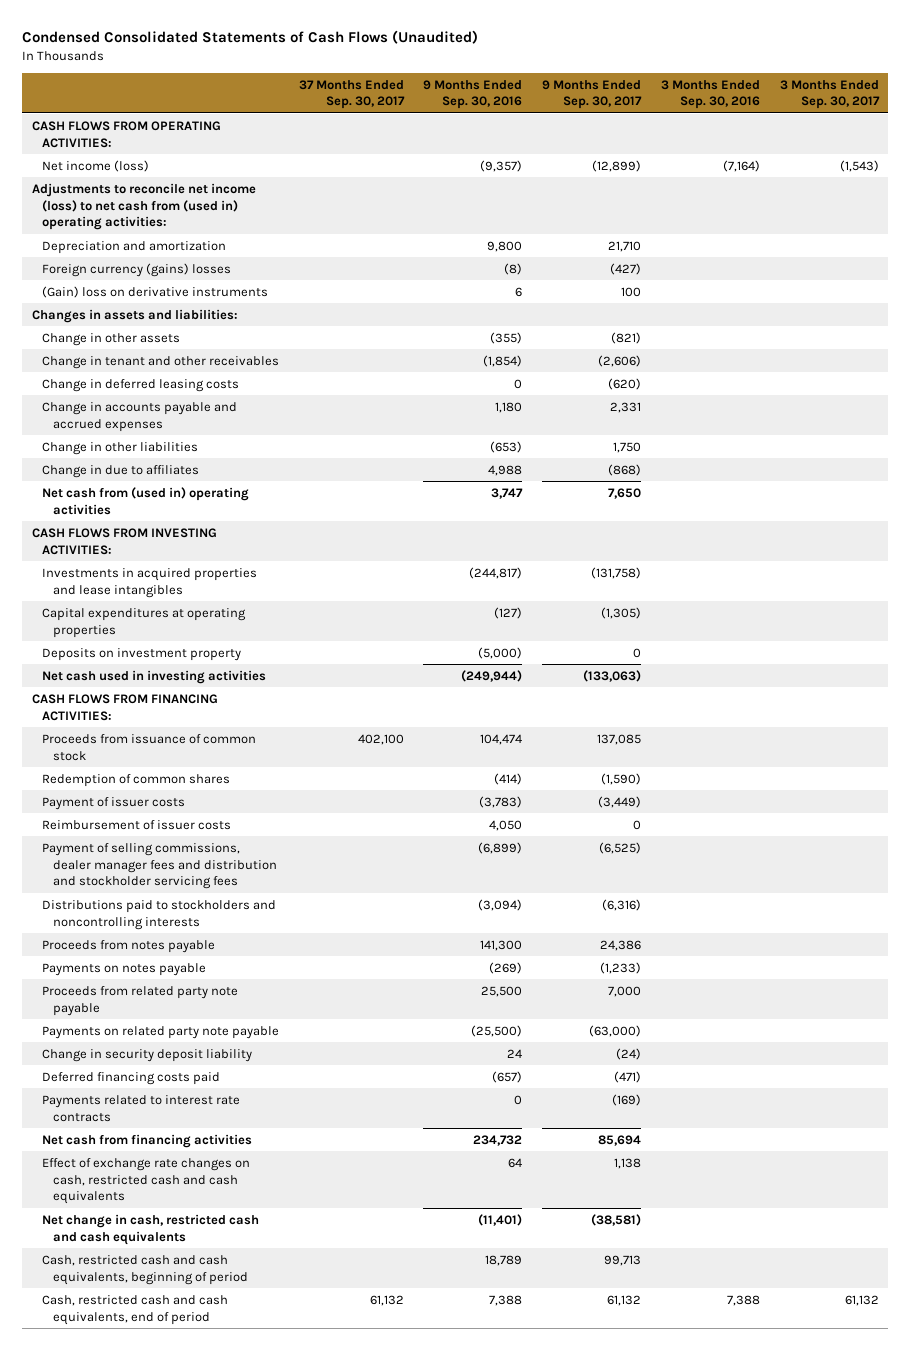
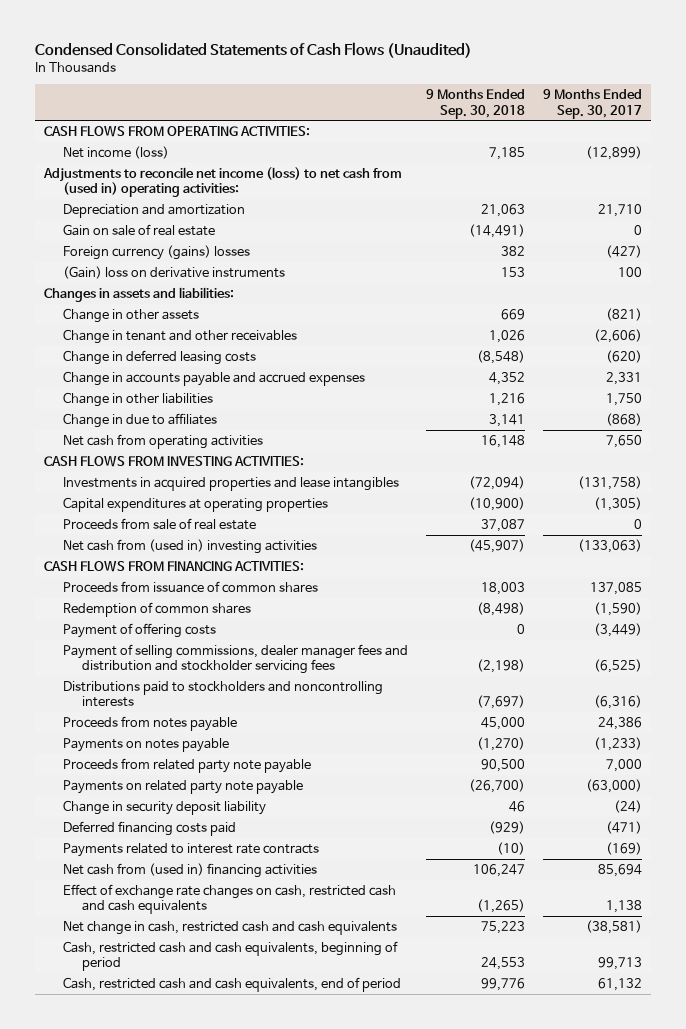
- | 37 Months Ended Sep. 30, 2017 | 9 Months Ended Sep. 30, 2016 | 9 Months Ended Sep. 30, 2017 | 3 Months Ended Sep. 30, 2016 | 3 Months Ended Sep. 30, 2017
+ | 9 Months Ended Sep. 30, 2018 | 9 Months Ended Sep. 30, 2017
+ Gain on sale of real estate | (14,491) | 0
- Net cash from (used in) operating activities | | 3,747 | 7,650 | |
+ Net cash from operating activities | 16,148 | 7,650
- Deposits on investment property | | (5,000) | 0 | |
- Net cash used in investing activities | | (249,944) | (133,063) | |
+ Proceeds from sale of real estate | 37,087 | 0
+ Net cash from (used in) investing activities | (45,907) | (133,063)
- Proceeds from issuance of common stock | 402,100 | 104,474 | 137,085 | |
+ Proceeds from issuance of common shares | 18,003 | 137,085
- Payment of issuer costs | | (3,783) | (3,449) | |
- Reimbursement of issuer costs | | 4,050 | 0 | |
+ Payment of offering costs | 0 | (3,449)
- Net cash from financing activities | | 234,732 | 85,694 | |
+ Net cash from (used in) financing activities | 106,247 | 85,694

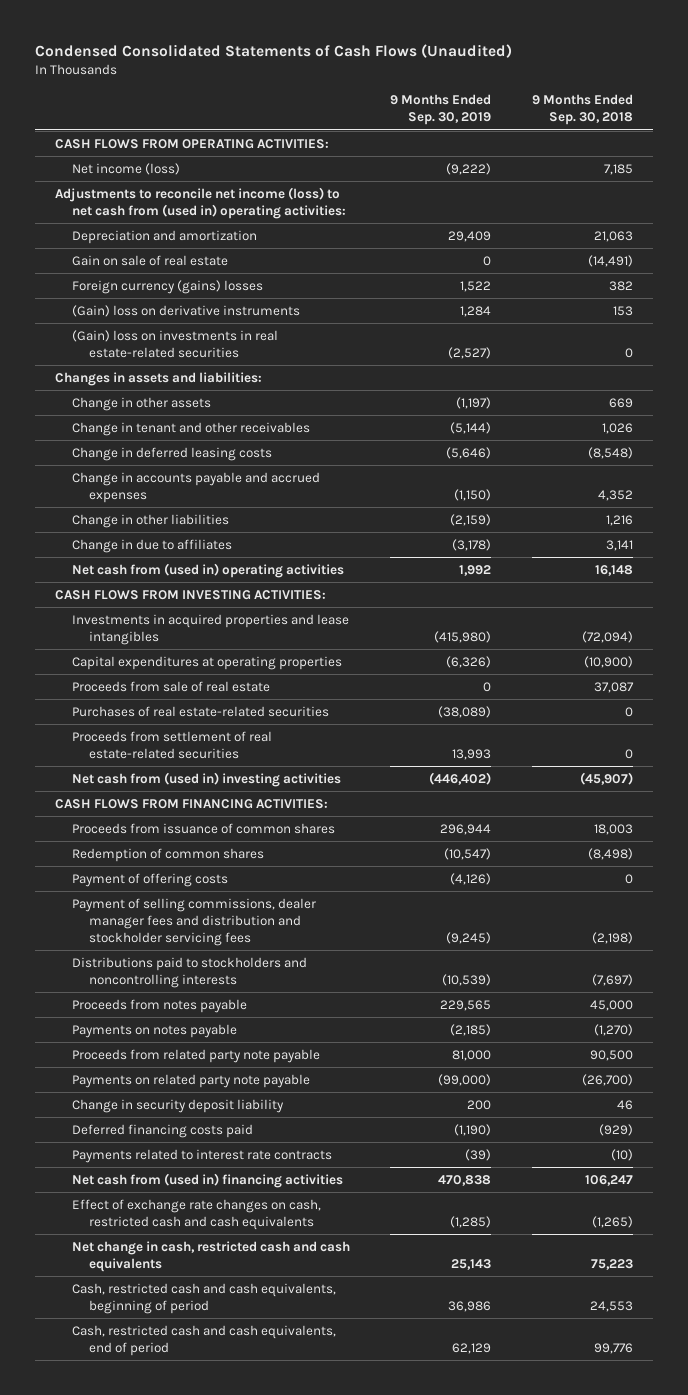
- | 9 Months Ended Sep. 30, 2018 | 9 Months Ended Sep. 30, 2017
+ | 9 Months Ended Sep. 30, 2019 | 9 Months Ended Sep. 30, 2018
+ (Gain) loss on investments in real estate-related securities | (2,527) | 0
- Net cash from operating activities | 16,148 | 7,650
+ Net cash from (used in) operating activities | 1,992 | 16,148
+ Purchases of real estate-related securities | (38,089) | 0
+ Proceeds from settlement of real estate-related securities | 13,993 | 0

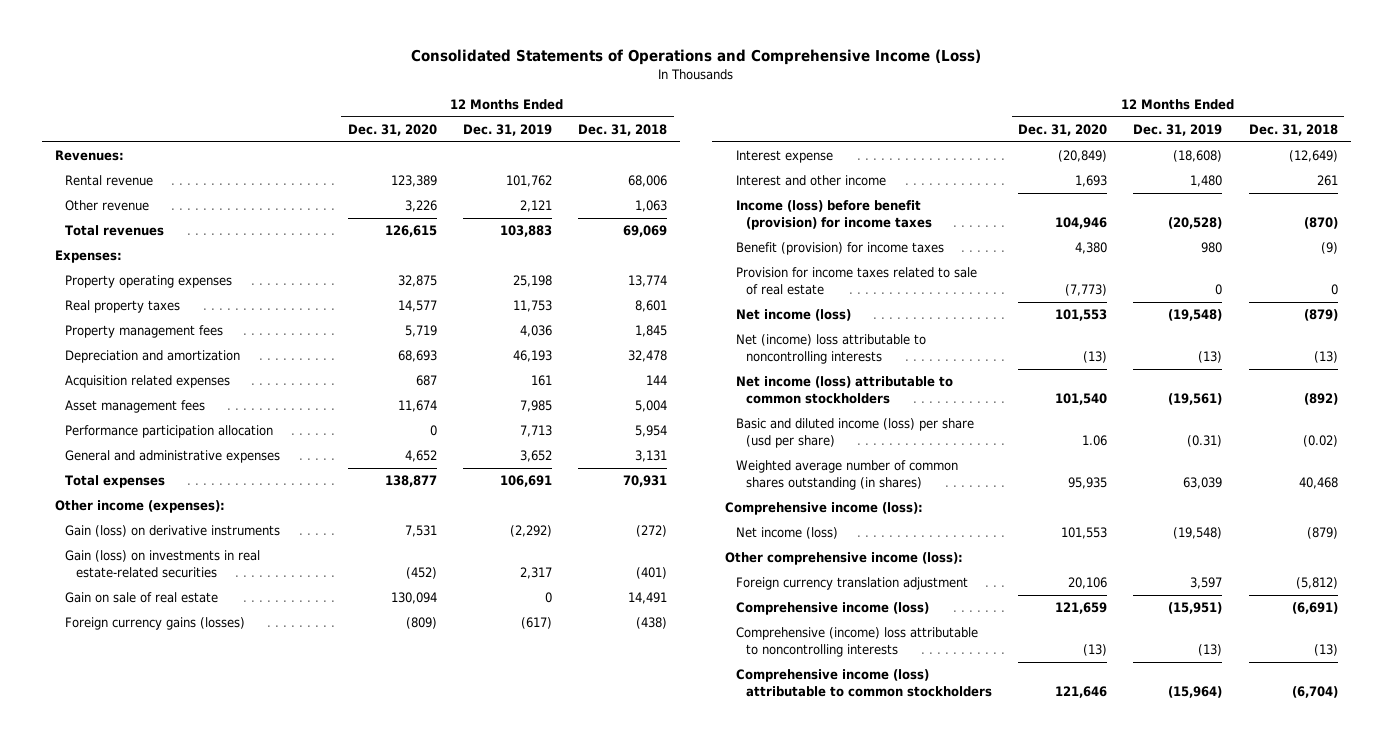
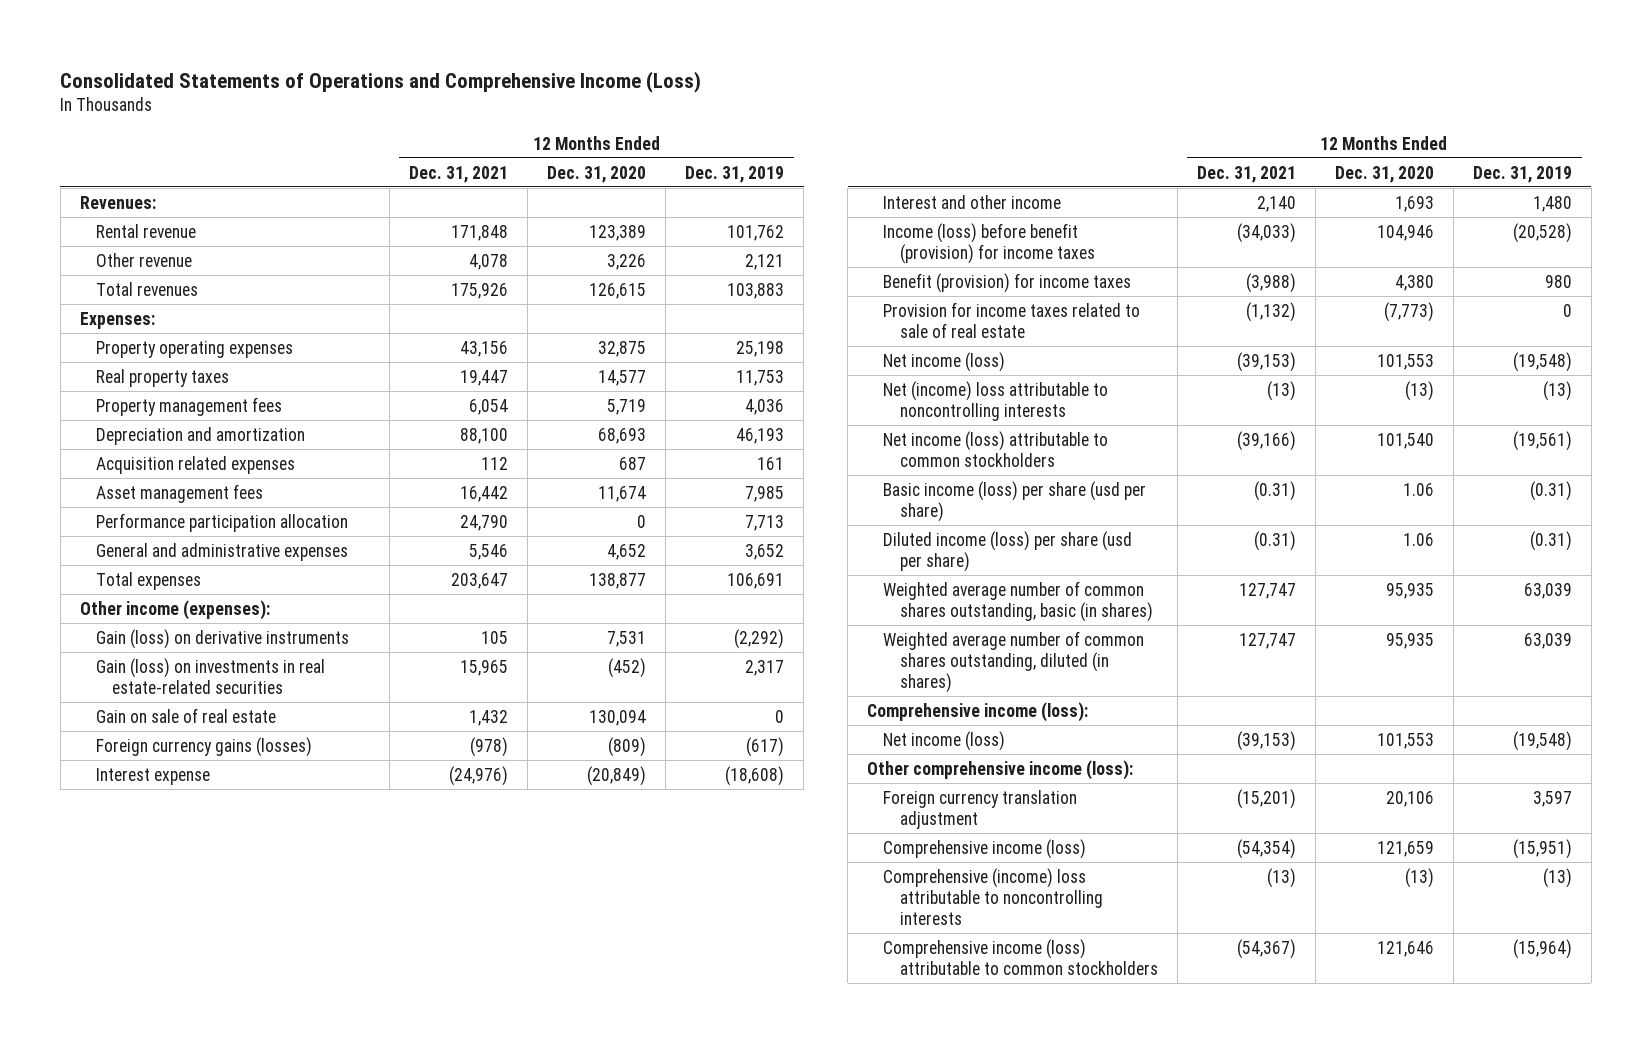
- | 12 Months Ended Dec. 31, 2020 | 12 Months Ended Dec. 31, 2019 | 12 Months Ended Dec. 31, 2018
+ | 12 Months Ended Dec. 31, 2021 | 12 Months Ended Dec. 31, 2020 | 12 Months Ended Dec. 31, 2019
- Basic and diluted income (loss) per share (usd per share) | 1.06 | (0.31) | (0.02)
- Weighted average number of common shares outstanding (in shares) | 95,935 | 63,039 | 40,468
+ Basic income (loss) per share (usd per share) | (0.31) | 1.06 | (0.31)
+ Diluted income (loss) per share (usd per share) | (0.31) | 1.06 | (0.31)
+ Weighted average number of common shares outstanding, basic (in shares) | 127,747 | 95,935 | 63,039
+ Weighted average number of common shares outstanding, diluted (in shares) | 127,747 | 95,935 | 63,039

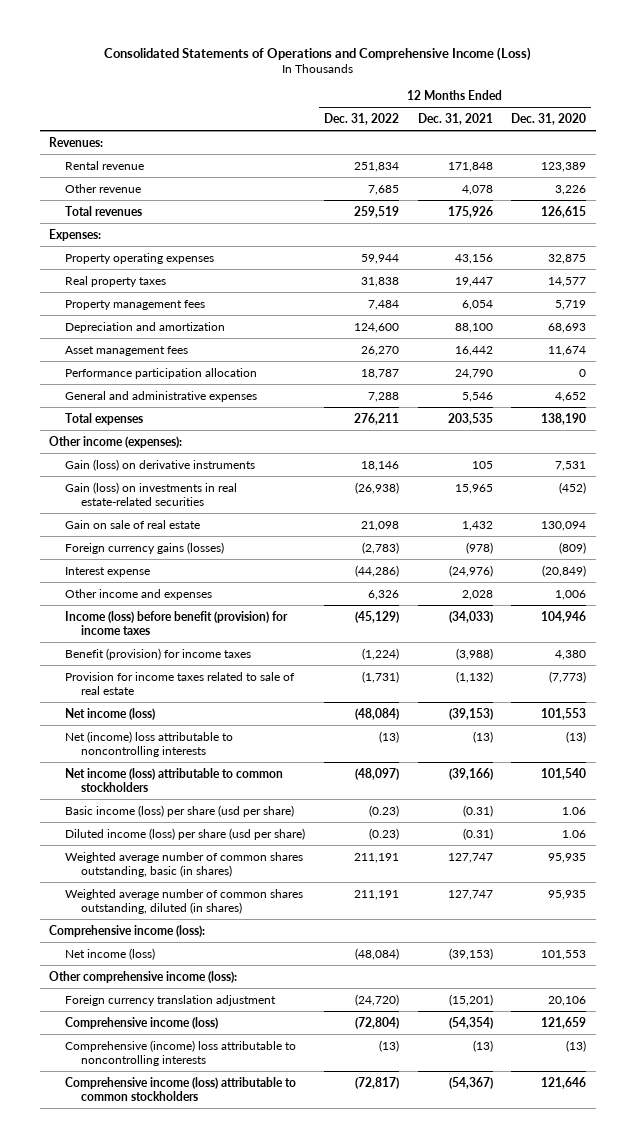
- | 12 Months Ended Dec. 31, 2021 | 12 Months Ended Dec. 31, 2020 | 12 Months Ended Dec. 31, 2019
+ | 12 Months Ended Dec. 31, 2022 | 12 Months Ended Dec. 31, 2021 | 12 Months Ended Dec. 31, 2020
- Acquisition related expenses | 112 | 687 | 161
- Total expenses | 203,647 | 138,877 | 106,691
+ Total expenses | 276,211 | 203,535 | 138,190
- Interest and other income | 2,140 | 1,693 | 1,480
+ Other income and expenses | 6,326 | 2,028 | 1,006

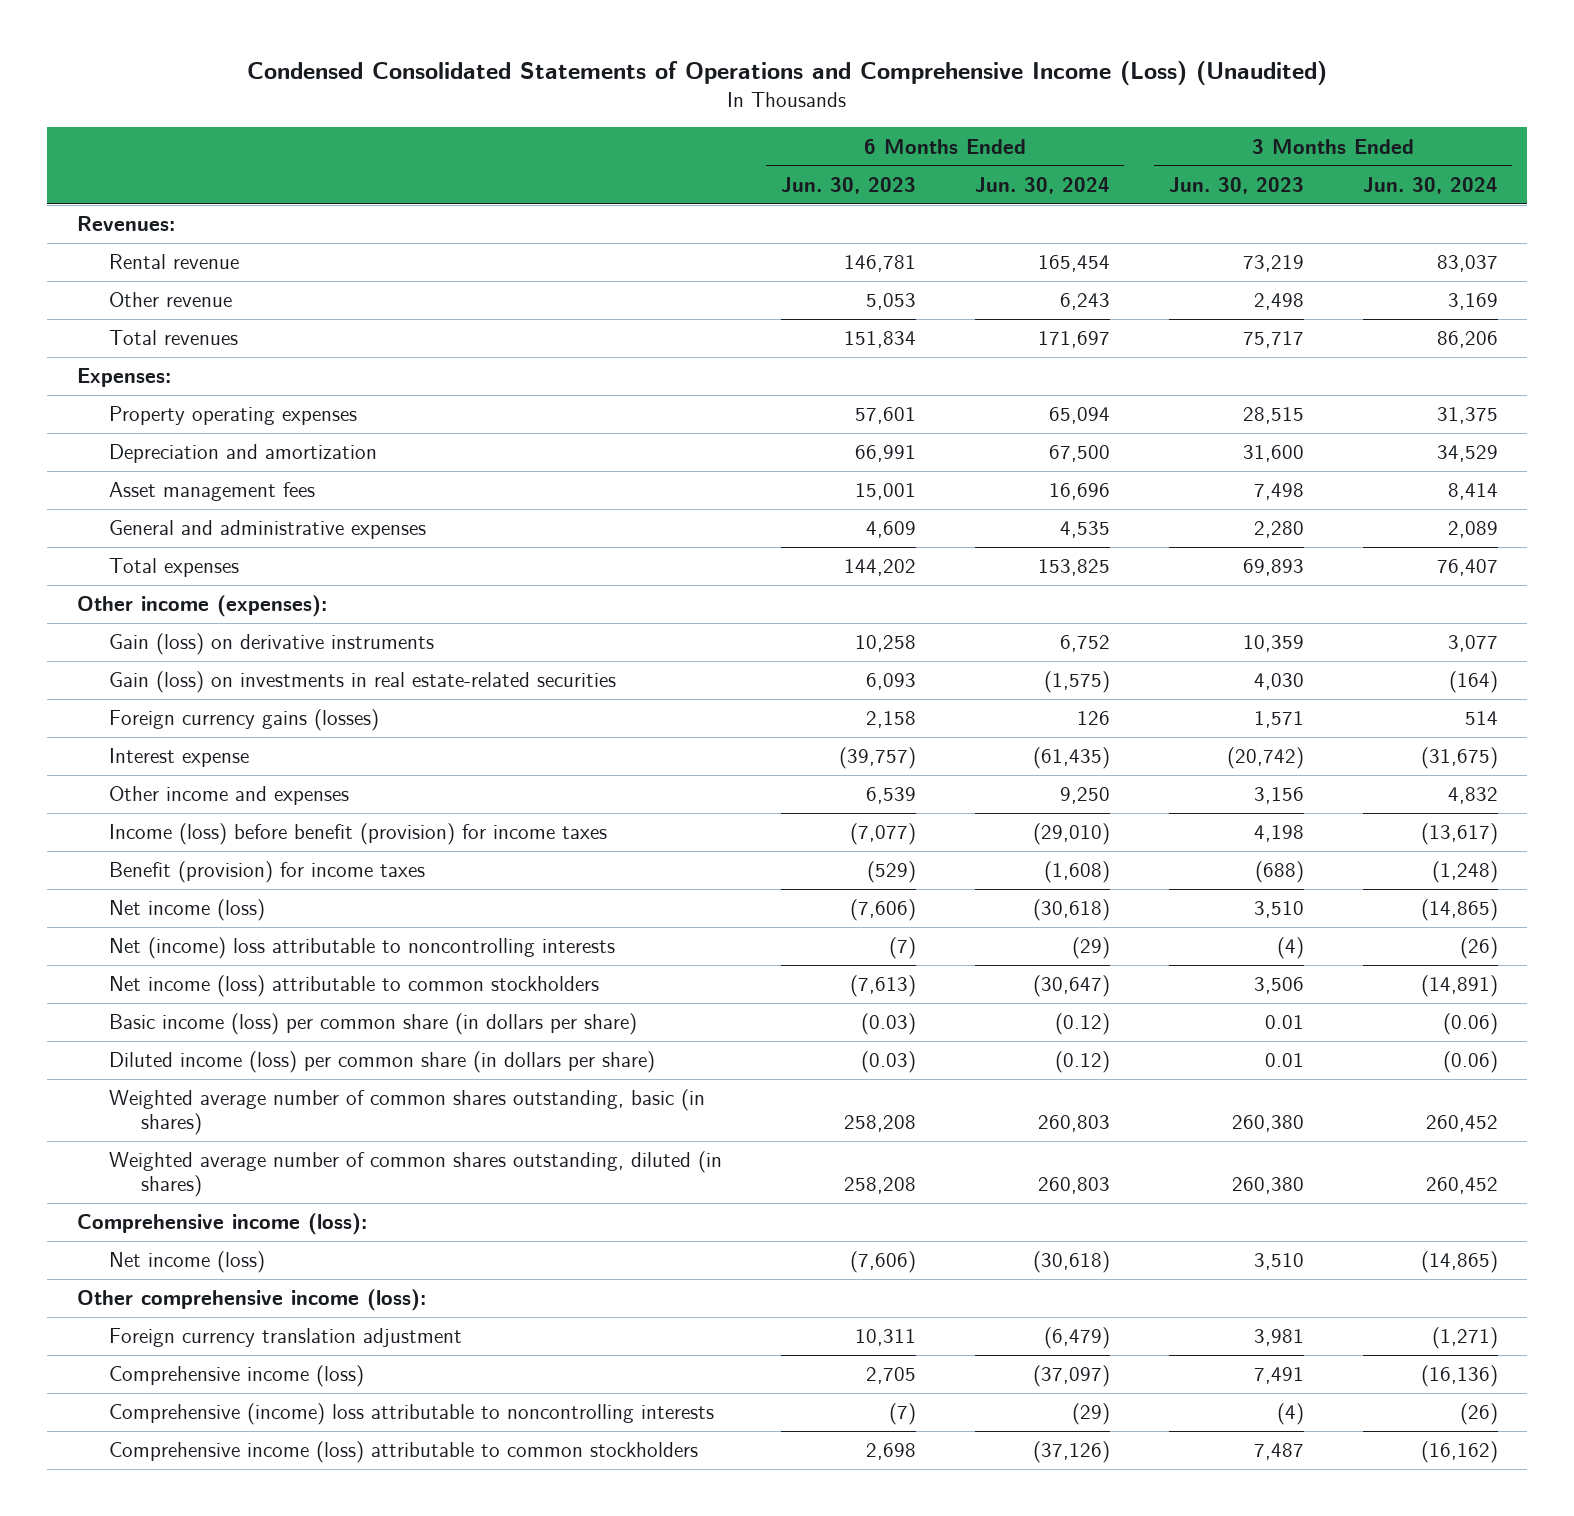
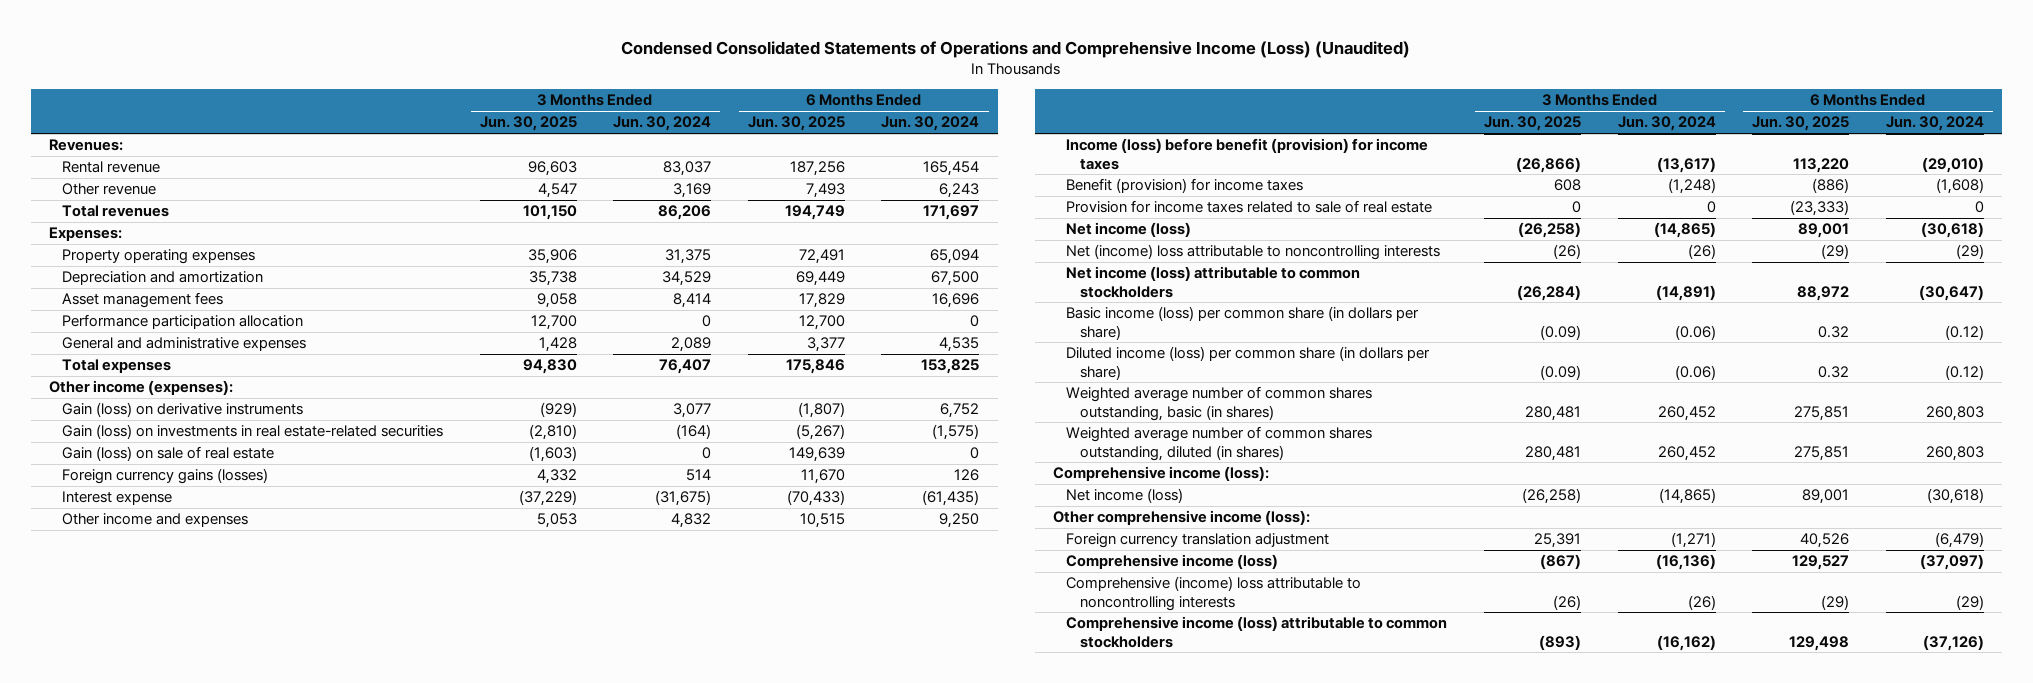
- | 6 Months Ended Jun. 30, 2023 | 6 Months Ended Jun. 30, 2024 | 3 Months Ended Jun. 30, 2023 | 3 Months Ended Jun. 30, 2024
+ | 3 Months Ended Jun. 30, 2025 | 3 Months Ended Jun. 30, 2024 | 6 Months Ended Jun. 30, 2025 | 6 Months Ended Jun. 30, 2024
+ Performance participation allocation | 12,700 | 0 | 12,700 | 0
+ Gain (loss) on sale of real estate | (1,603) | 0 | 149,639 | 0
+ Provision for income taxes related to sale of real estate | 0 | 0 | (23,333) | 0

